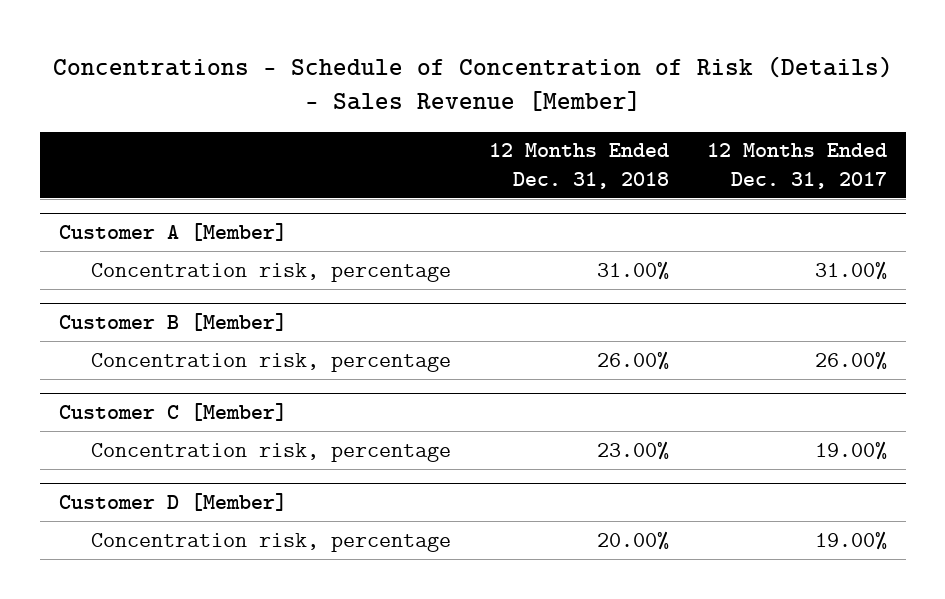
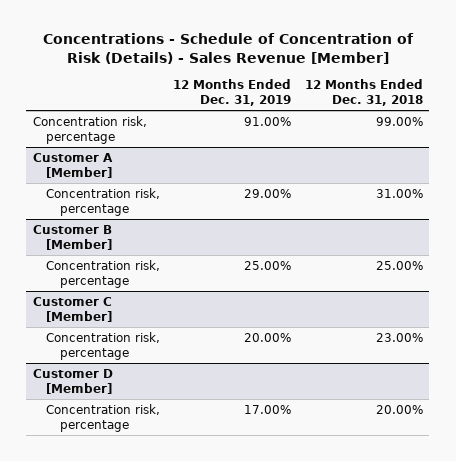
- | 12 Months Ended Dec. 31, 2018 | 12 Months Ended Dec. 31, 2017
+ | 12 Months Ended Dec. 31, 2019 | 12 Months Ended Dec. 31, 2018
+ Concentration risk, percentage | 91.00% | 99.00%
@ Customer B [Member]
- Concentration risk, percentage | 26.00% | 26.00%
+ Concentration risk, percentage | 25.00% | 25.00%

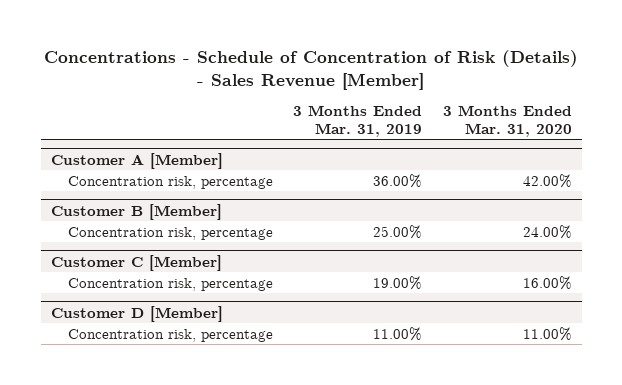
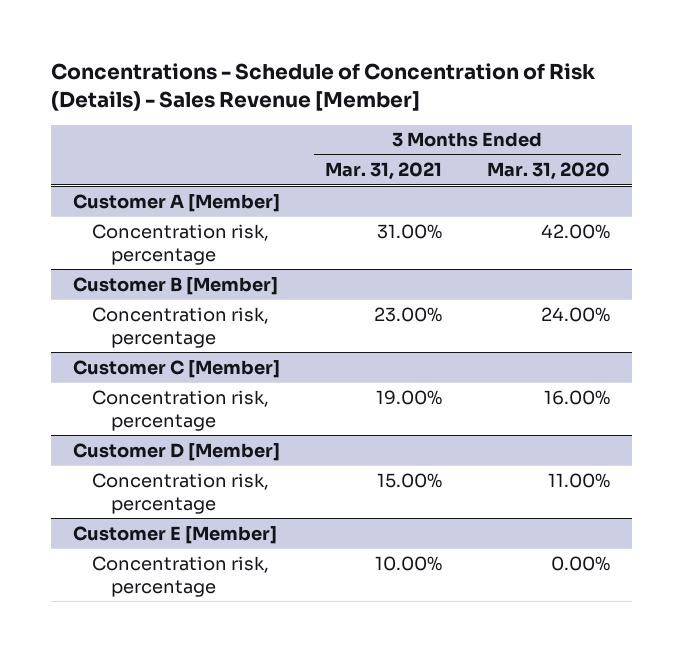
- | 3 Months Ended Mar. 31, 2019 | 3 Months Ended Mar. 31, 2020
+ | 3 Months Ended Mar. 31, 2021 | 3 Months Ended Mar. 31, 2020
+ Customer E [Member]
+ Concentration risk, percentage | 10.00% | 0.00%

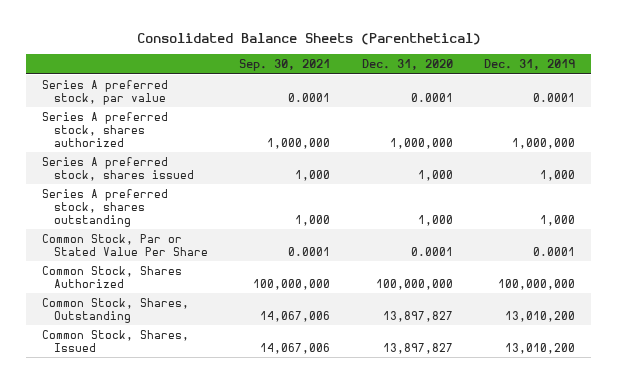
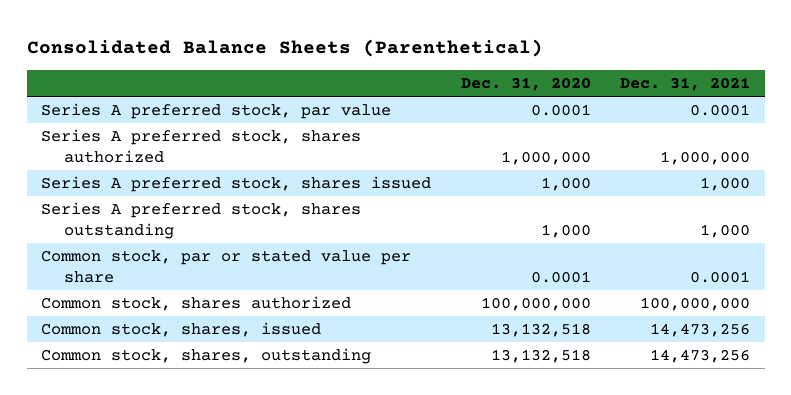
- | Sep. 30, 2021 | Dec. 31, 2020 | Dec. 31, 2019
+ | Dec. 31, 2020 | Dec. 31, 2021
- Common Stock, Par or Stated Value Per Share | 0.0001 | 0.0001 | 0.0001
- Common Stock, Shares Authorized | 100,000,000 | 100,000,000 | 100,000,000
- Common Stock, Shares, Outstanding | 14,067,006 | 13,897,827 | 13,010,200
- Common Stock, Shares, Issued | 14,067,006 | 13,897,827 | 13,010,200
+ Common stock, par or stated value per share | 0.0001 | 0.0001
+ Common stock, shares authorized | 100,000,000 | 100,000,000
+ Common stock, shares, issued | 13,132,518 | 14,473,256
+ Common stock, shares, outstanding | 13,132,518 | 14,473,256

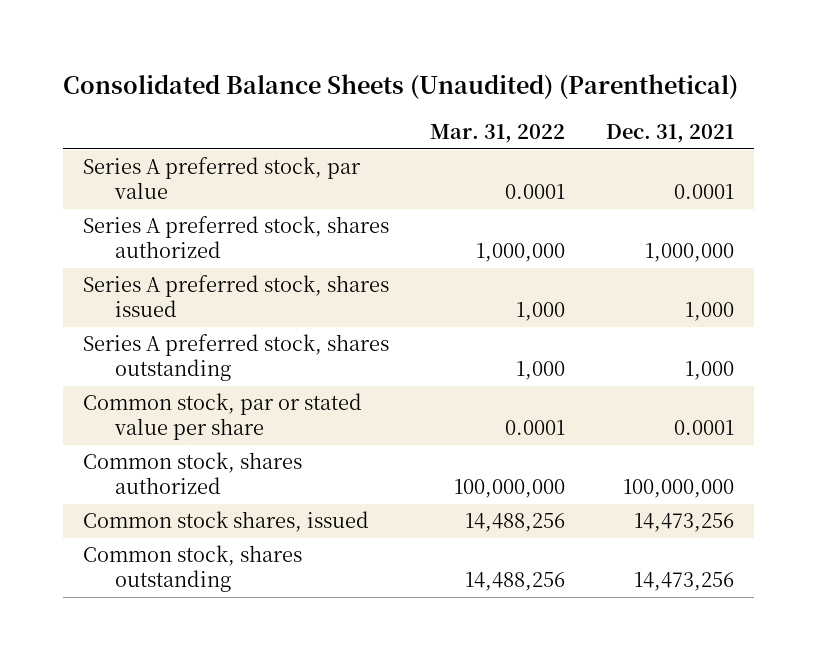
- Consolidated Balance Sheets (Parenthetical)
+ Consolidated Balance Sheets (Unaudited) (Parenthetical)
- | Dec. 31, 2020 | Dec. 31, 2021
+ | Mar. 31, 2022 | Dec. 31, 2021
- Common stock, shares, issued | 13,132,518 | 14,473,256
- Common stock, shares, outstanding | 13,132,518 | 14,473,256
+ Common stock shares, issued | 14,488,256 | 14,473,256
+ Common stock, shares outstanding | 14,488,256 | 14,473,256

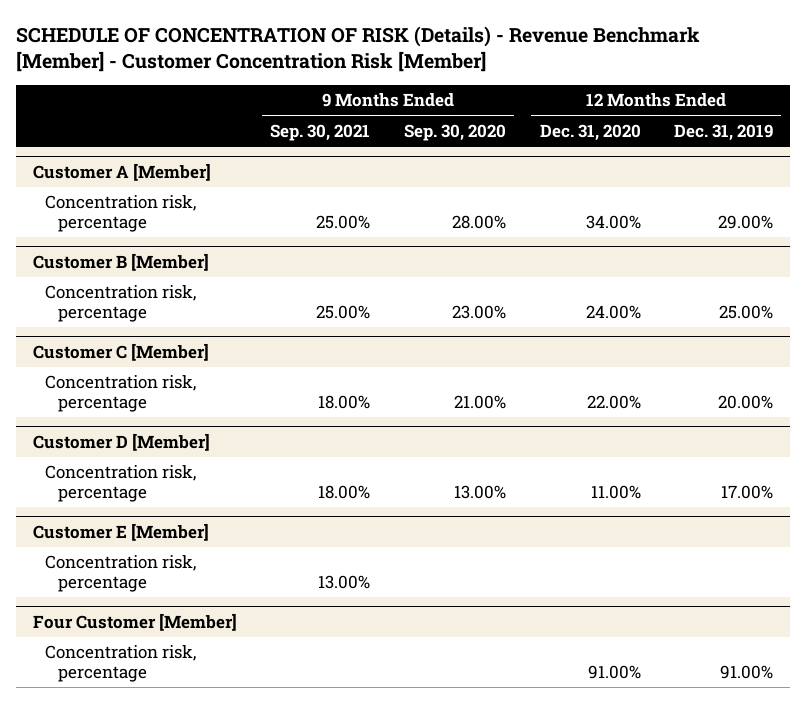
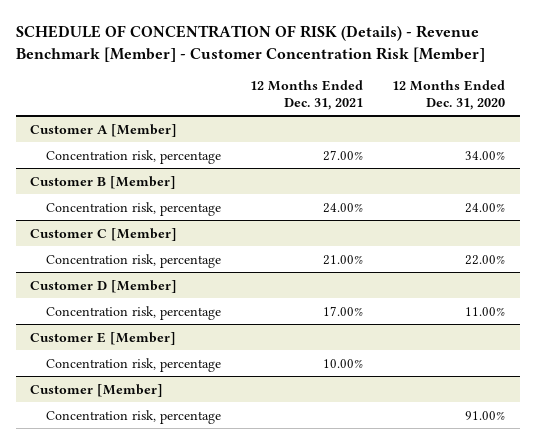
- | 9 Months Ended Sep. 30, 2021 | 9 Months Ended Sep. 30, 2020 | 12 Months Ended Dec. 31, 2020 | 12 Months Ended Dec. 31, 2019
+ | 12 Months Ended Dec. 31, 2021 | 12 Months Ended Dec. 31, 2020
- Four Customer [Member]
+ Customer [Member]

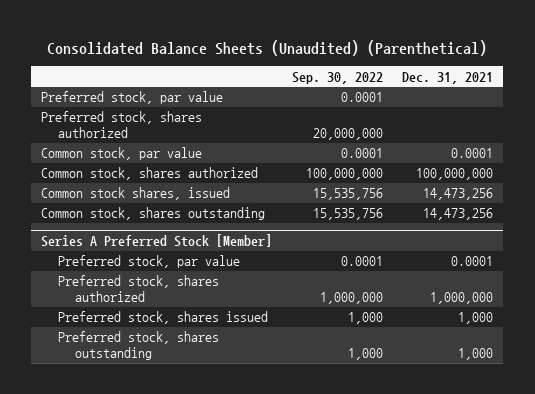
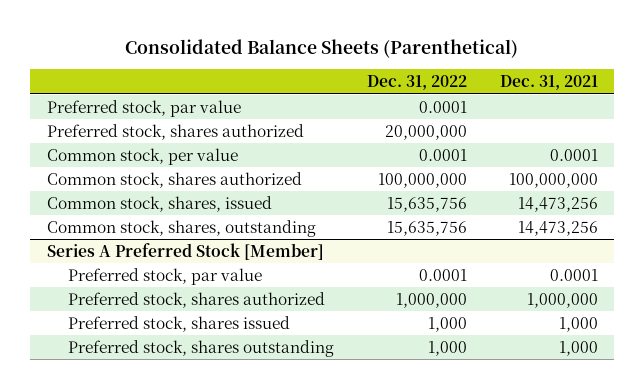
- Consolidated Balance Sheets (Unaudited) (Parenthetical)
+ Consolidated Balance Sheets (Parenthetical)
- | Sep. 30, 2022 | Dec. 31, 2021
+ | Dec. 31, 2022 | Dec. 31, 2021
- Common stock, par value | 0.0001 | 0.0001
+ Common stock, per value | 0.0001 | 0.0001
- Common stock shares, issued | 15,535,756 | 14,473,256
- Common stock, shares outstanding | 15,535,756 | 14,473,256
+ Common stock, shares, issued | 15,635,756 | 14,473,256
+ Common stock, shares, outstanding | 15,635,756 | 14,473,256

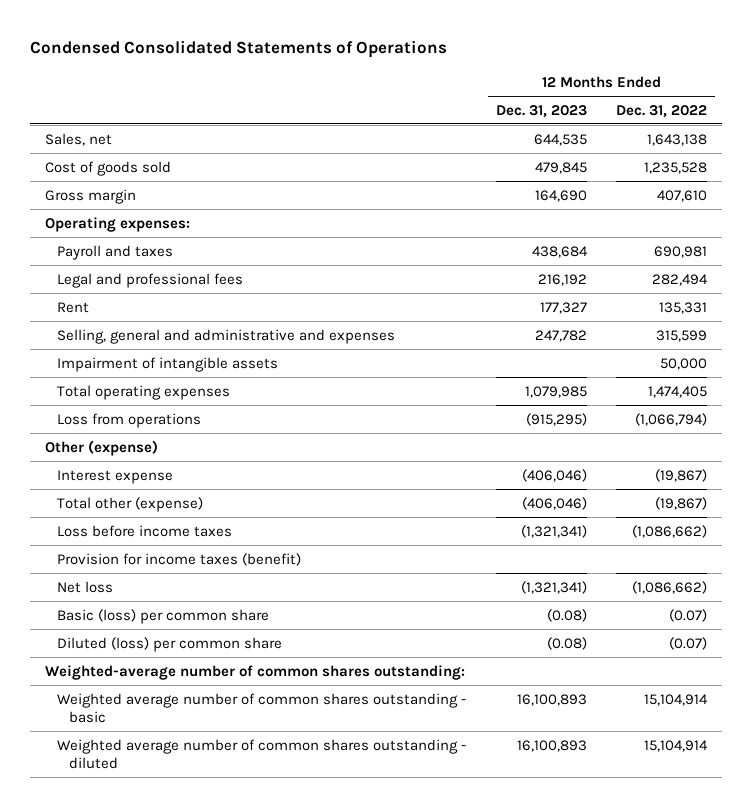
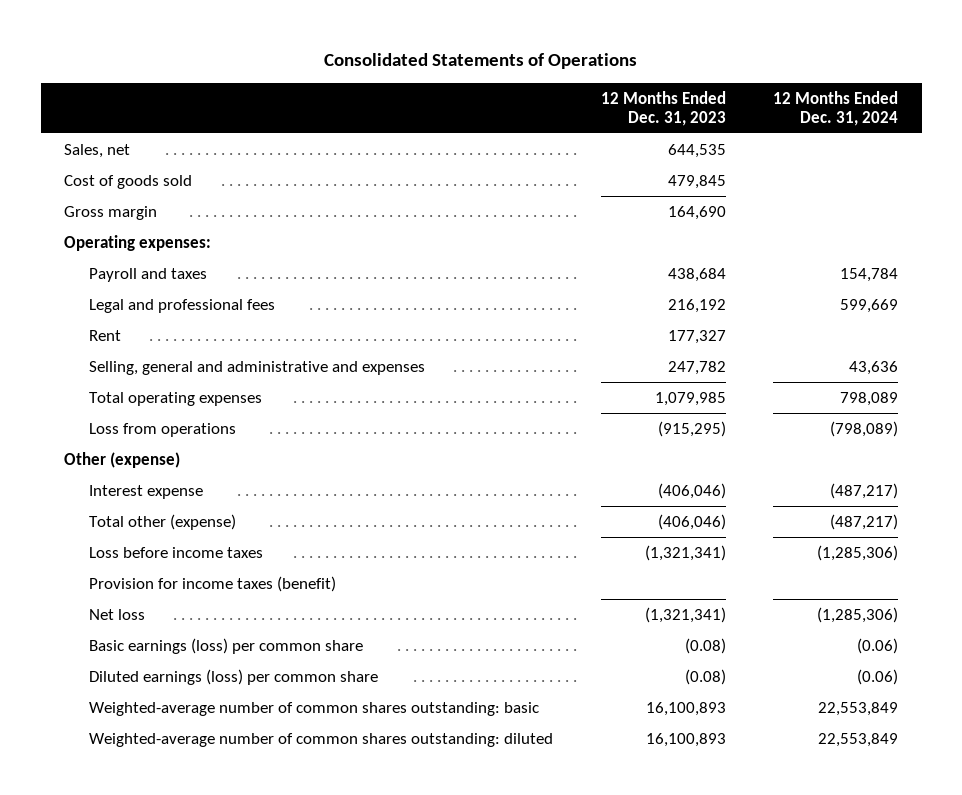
- Condensed Consolidated Statements of Operations
+ Consolidated Statements of Operations
- | 12 Months Ended Dec. 31, 2023 | 12 Months Ended Dec. 31, 2022
+ | 12 Months Ended Dec. 31, 2023 | 12 Months Ended Dec. 31, 2024
- Impairment of intangible assets | | 50,000
- Basic (loss) per common share | (0.08) | (0.07)
- Diluted (loss) per common share | (0.08) | (0.07)
- Weighted-average number of common shares outstanding:
- Weighted average number of common shares outstanding - basic | 16,100,893 | 15,104,914
- Weighted average number of common shares outstanding - diluted | 16,100,893 | 15,104,914
+ Basic earnings (loss) per common share | (0.08) | (0.06)
+ Diluted earnings (loss) per common share | (0.08) | (0.06)
+ Weighted-average number of common shares outstanding: basic | 16,100,893 | 22,553,849
+ Weighted-average number of common shares outstanding: diluted | 16,100,893 | 22,553,849

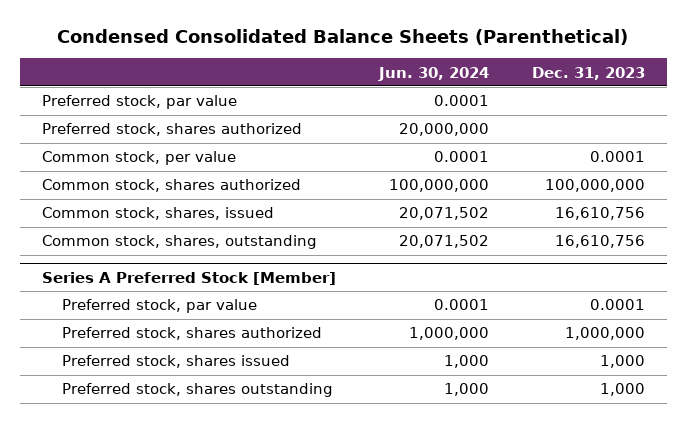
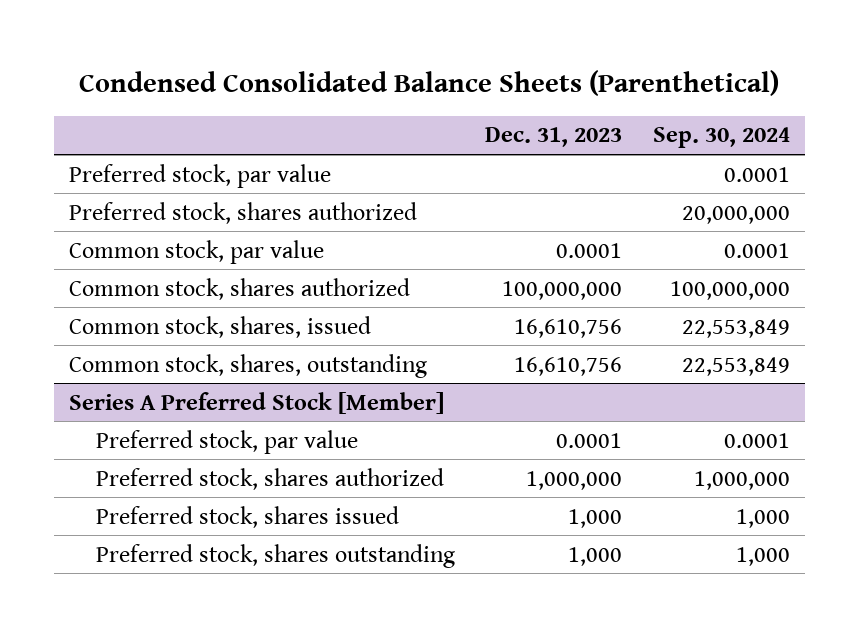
- | Jun. 30, 2024 | Dec. 31, 2023
+ | Dec. 31, 2023 | Sep. 30, 2024
- Common stock, per value | 0.0001 | 0.0001
+ Common stock, par value | 0.0001 | 0.0001

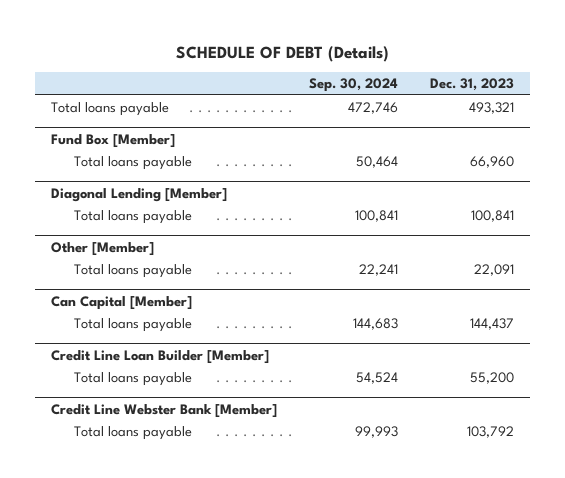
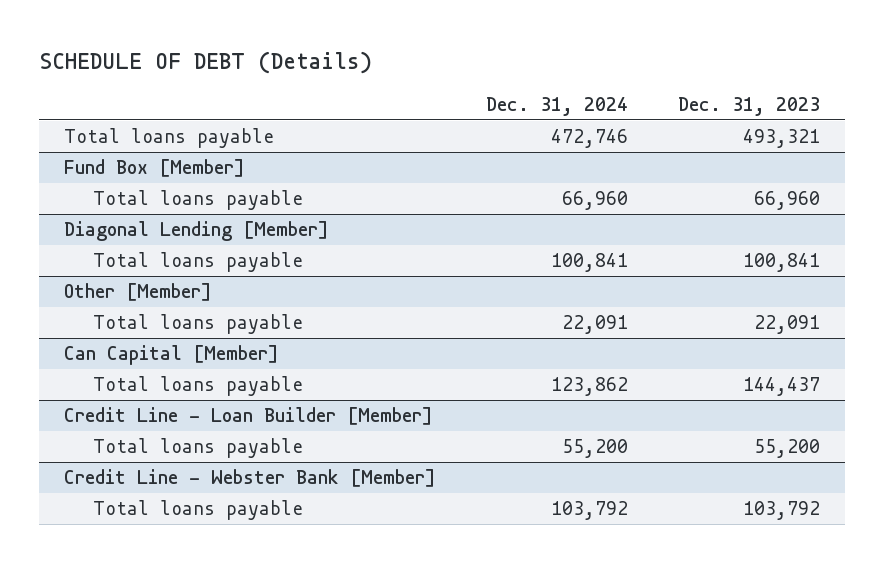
- | Sep. 30, 2024 | Dec. 31, 2023
+ | Dec. 31, 2024 | Dec. 31, 2023
- Credit Line Loan Builder [Member]
+ Credit Line - Loan Builder [Member]
- Credit Line Webster Bank [Member]
+ Credit Line - Webster Bank [Member]

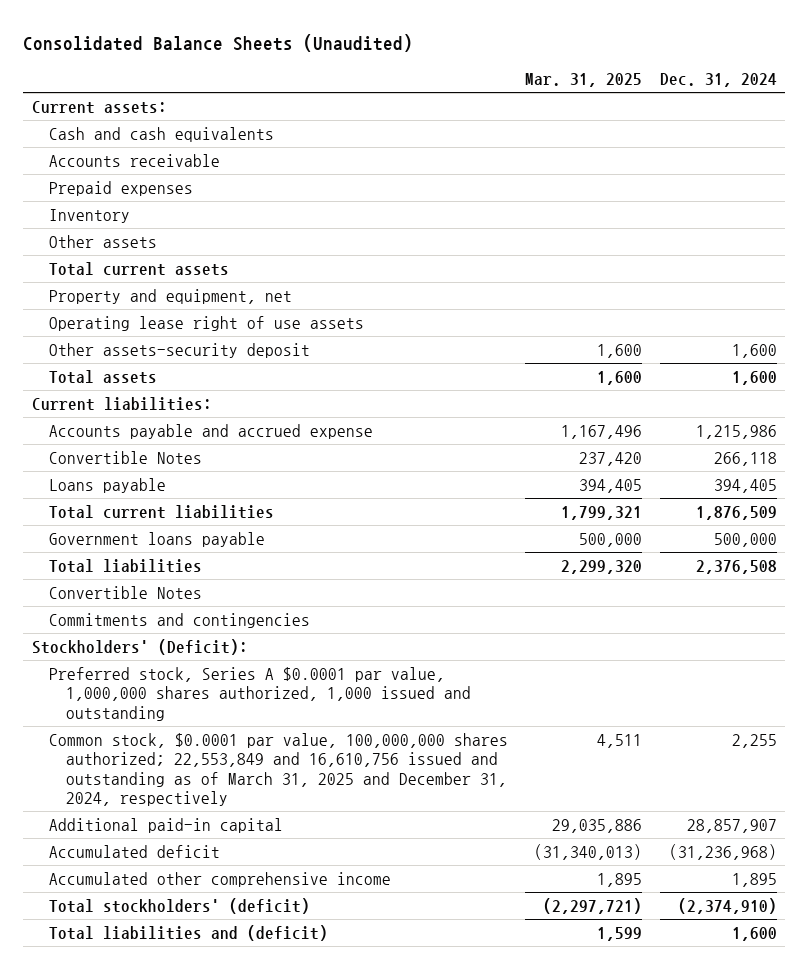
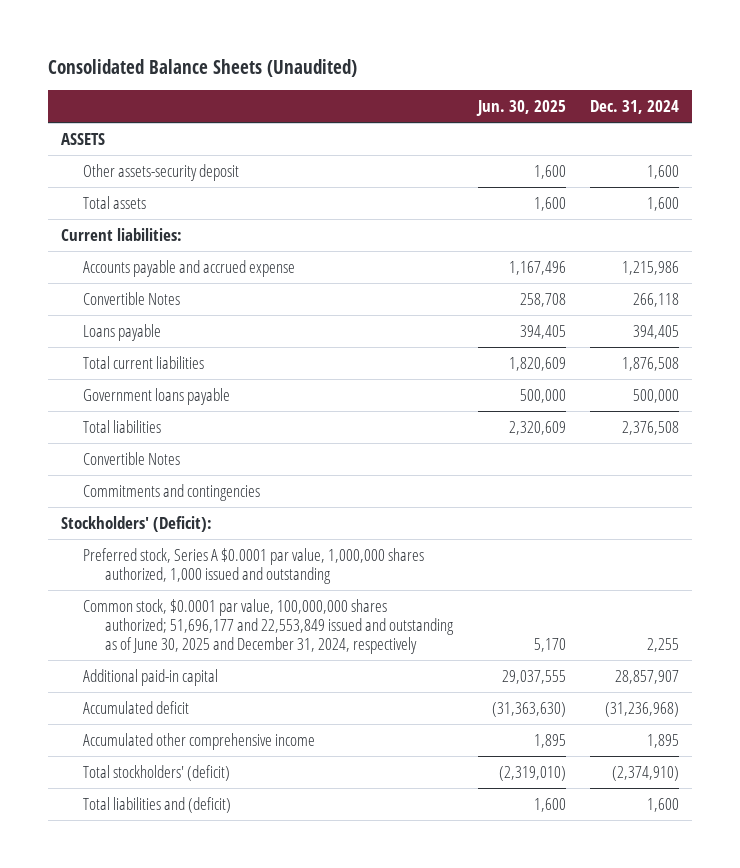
- | Mar. 31, 2025 | Dec. 31, 2024
+ | Jun. 30, 2025 | Dec. 31, 2024
- Current assets:
- Cash and cash equivalents
- Accounts receivable
- Prepaid expenses
- Inventory
- Other assets
- Total current assets
- Property and equipment, net
- Operating lease right of use assets
+ ASSETS
- Total current liabilities | 1,799,321 | 1,876,509
+ Total current liabilities | 1,820,609 | 1,876,508
- Common stock, $0.0001 par value, 100,000,000 shares authorized; 22,553,849 and 16,610,756 issued and outstanding as of March 31, 2025 and December 31, 2024, respectively | 4,511 | 2,255
+ Common stock, $0.0001 par value, 100,000,000 shares authorized; 51,696,177 and 22,553,849 issued and outstanding as of June 30, 2025 and December 31, 2024, respectively | 5,170 | 2,255

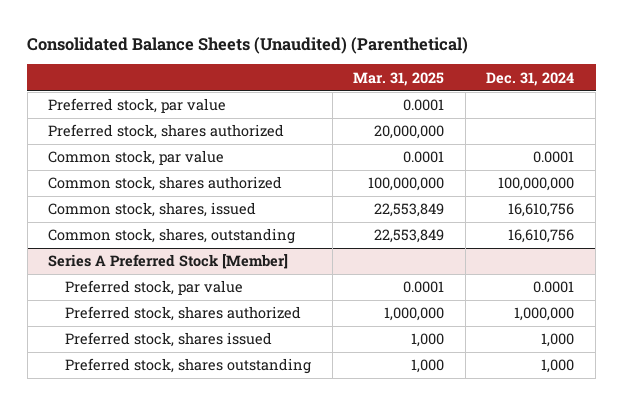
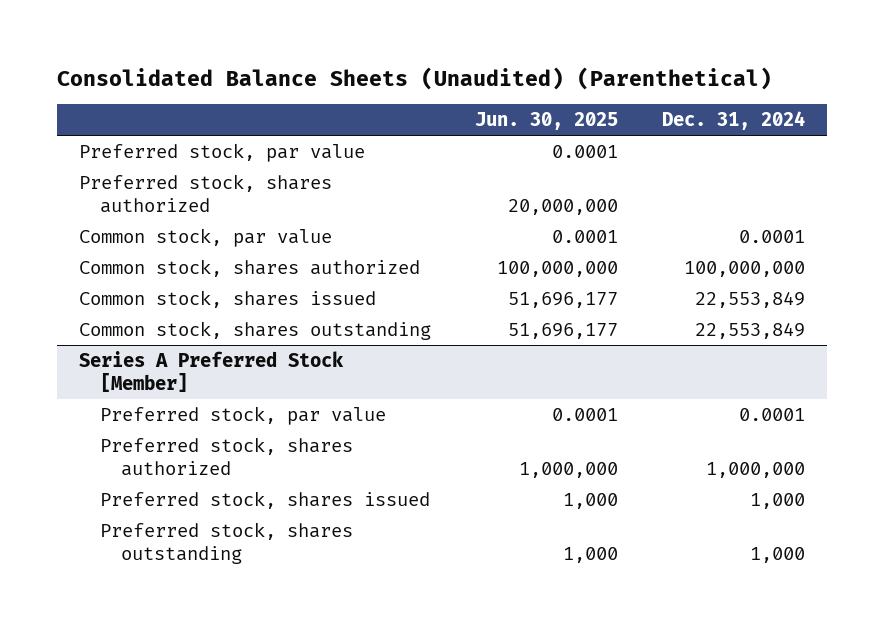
- | Mar. 31, 2025 | Dec. 31, 2024
+ | Jun. 30, 2025 | Dec. 31, 2024
- Common stock, shares, issued | 22,553,849 | 16,610,756
- Common stock, shares, outstanding | 22,553,849 | 16,610,756
+ Common stock, shares issued | 51,696,177 | 22,553,849
+ Common stock, shares outstanding | 51,696,177 | 22,553,849

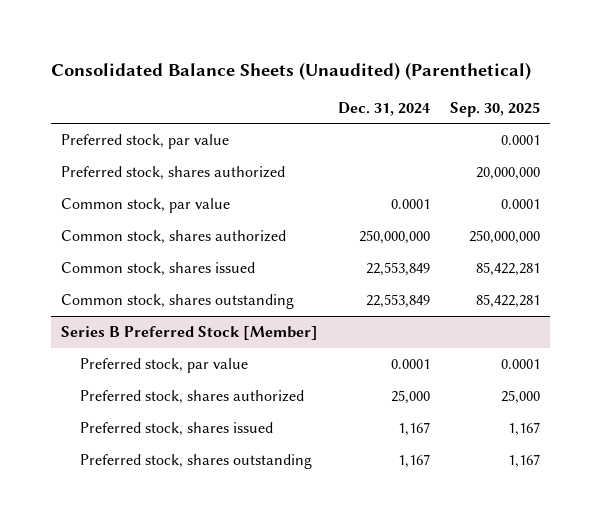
- | Jun. 30, 2025 | Dec. 31, 2024
+ | Dec. 31, 2024 | Sep. 30, 2025
- Common stock, shares authorized | 100,000,000 | 100,000,000
+ Common stock, shares authorized | 250,000,000 | 250,000,000
- Series A Preferred Stock [Member]
+ Series B Preferred Stock [Member]
- Preferred stock, shares authorized | 1,000,000 | 1,000,000
- Preferred stock, shares issued | 1,000 | 1,000
- Preferred stock, shares outstanding | 1,000 | 1,000
+ Preferred stock, shares authorized | 25,000 | 25,000
+ Preferred stock, shares issued | 1,167 | 1,167
+ Preferred stock, shares outstanding | 1,167 | 1,167

